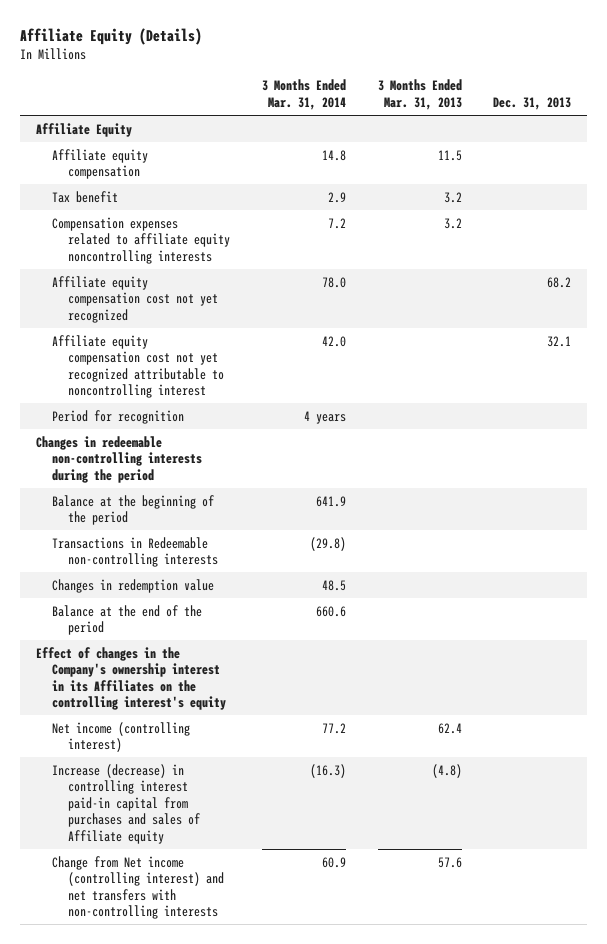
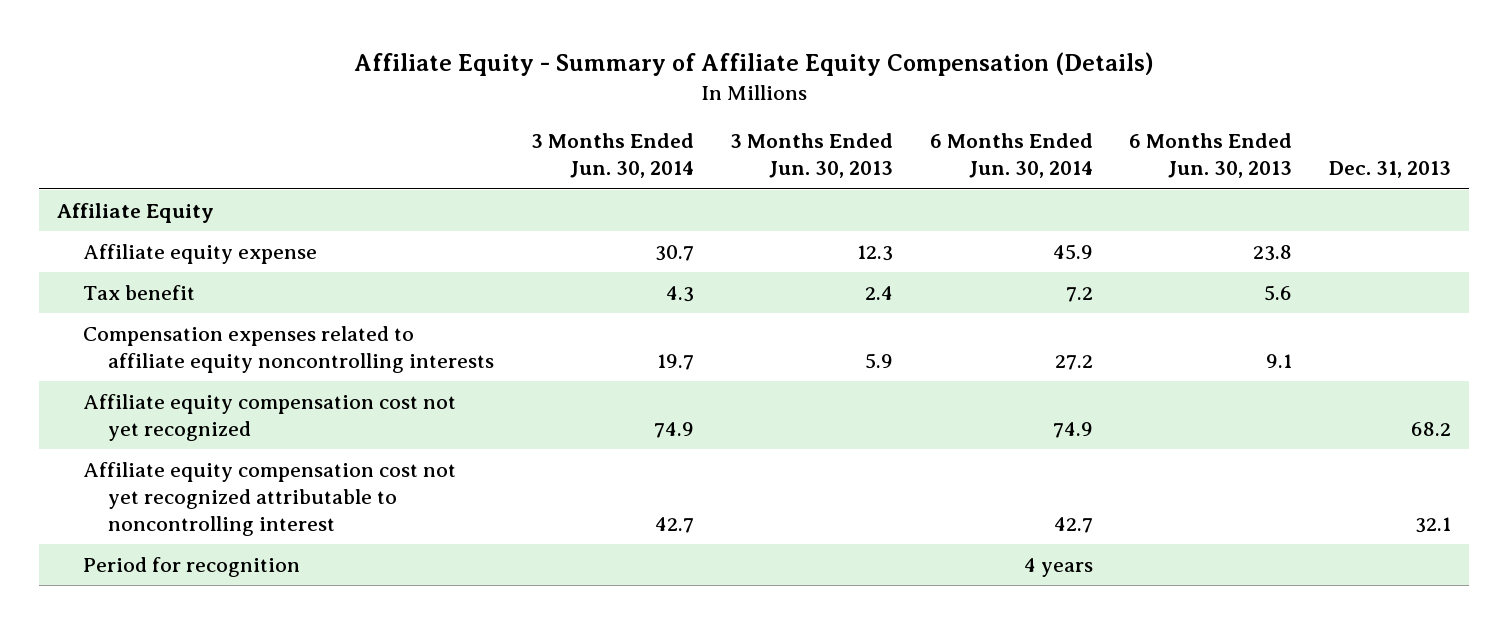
- Affiliate Equity (Details)
+ Affiliate Equity - Summary of Affiliate Equity Compensation (Details)
- | 3 Months Ended Mar. 31, 2014 | 3 Months Ended Mar. 31, 2013 | Dec. 31, 2013
+ | 3 Months Ended Jun. 30, 2014 | 3 Months Ended Jun. 30, 2013 | 6 Months Ended Jun. 30, 2014 | 6 Months Ended Jun. 30, 2013 | Dec. 31, 2013
- Affiliate equity compensation | 14.8 | 11.5 |
+ Affiliate equity expense | 30.7 | 12.3 | 45.9 | 23.8 |
- Changes in redeemable non-controlling interests during the period
- Balance at the beginning of the period | 641.9 | |
- Transactions in Redeemable non-controlling interests | (29.8) | |
- Changes in redemption value | 48.5 | |
- Balance at the end of the period | 660.6 | |
- Effect of changes in the Company's ownership interest in its Affiliates on the controlling interest's equity
- Net income (controlling interest) | 77.2 | 62.4 |
- Increase (decrease) in controlling interest paid-in capital from purchases and sales of Affiliate equity | (16.3) | (4.8) |
- Change from Net income (controlling interest) and net transfers with non-controlling interests | 60.9 | 57.6 |

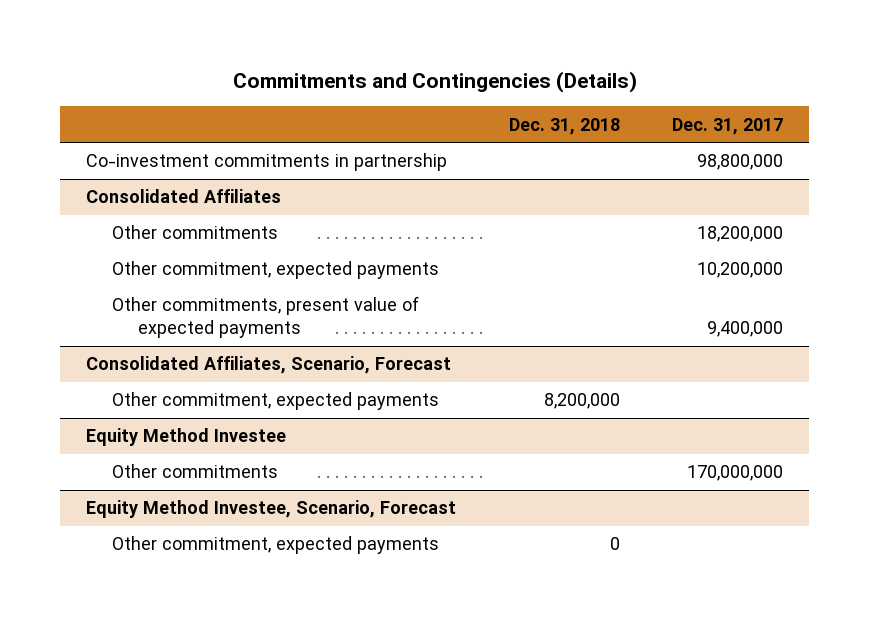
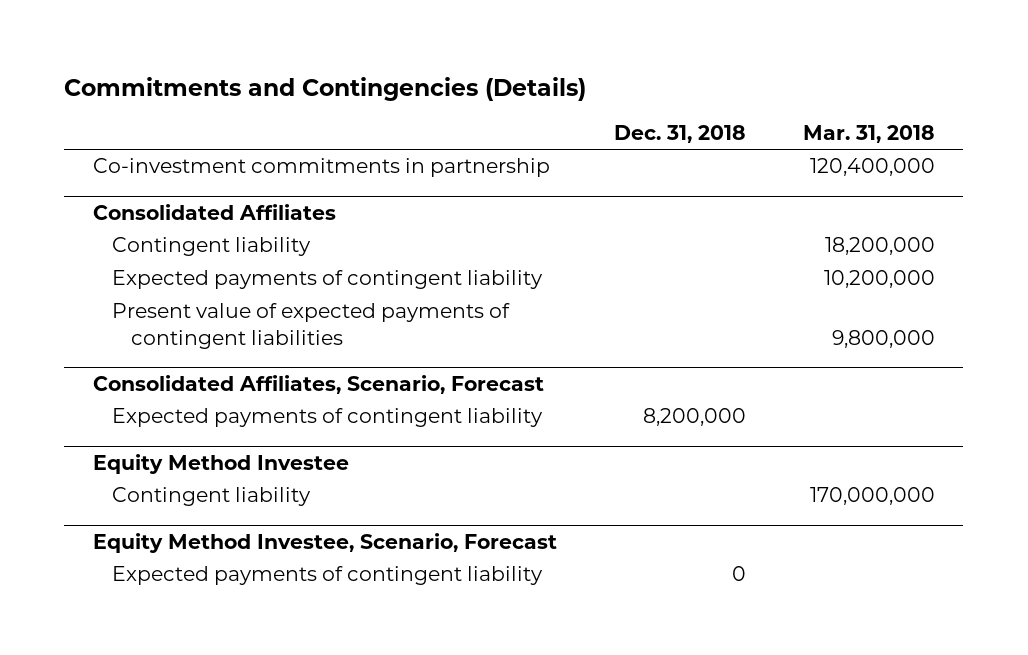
- | Dec. 31, 2018 | Dec. 31, 2017
+ | Dec. 31, 2018 | Mar. 31, 2018
@ Consolidated Affiliates
- Other commitments | | 18,200,000
- Other commitment, expected payments | | 10,200,000
- Other commitments, present value of expected payments | | 9,400,000
+ Contingent liability | | 18,200,000
+ Expected payments of contingent liability | | 10,200,000
+ Present value of expected payments of contingent liabilities | | 9,800,000
@ Consolidated Affiliates, Scenario, Forecast
- Other commitment, expected payments | 8,200,000 |
+ Expected payments of contingent liability | 8,200,000 |
@ Equity Method Investee
- Other commitments | | 170,000,000
+ Contingent liability | | 170,000,000
@ Equity Method Investee, Scenario, Forecast
- Other commitment, expected payments | 0 |
+ Expected payments of contingent liability | 0 |

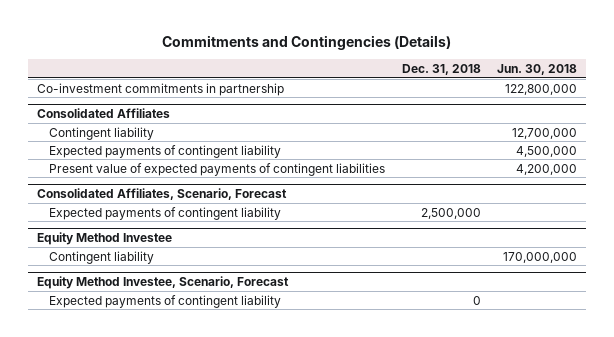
- | Dec. 31, 2018 | Mar. 31, 2018
+ | Dec. 31, 2018 | Jun. 30, 2018
@ Consolidated Affiliates, Scenario, Forecast
- Expected payments of contingent liability | 8,200,000 |
+ Expected payments of contingent liability | 2,500,000 |

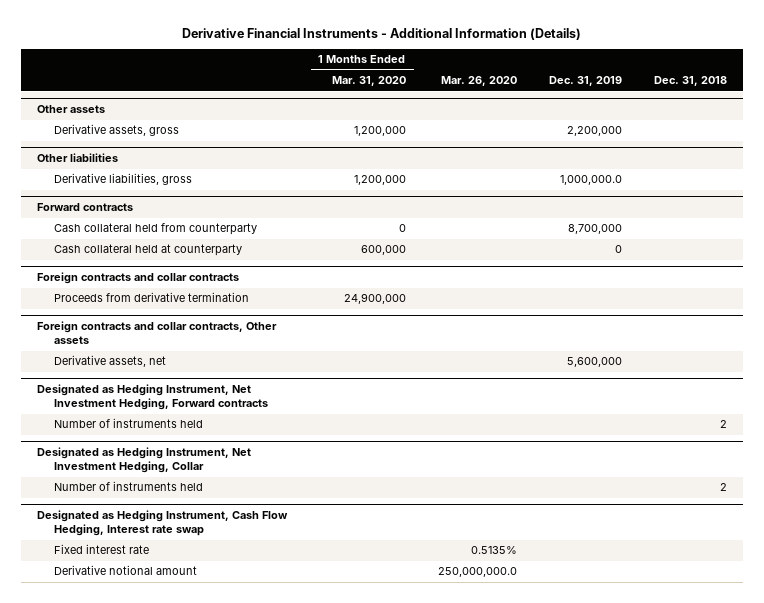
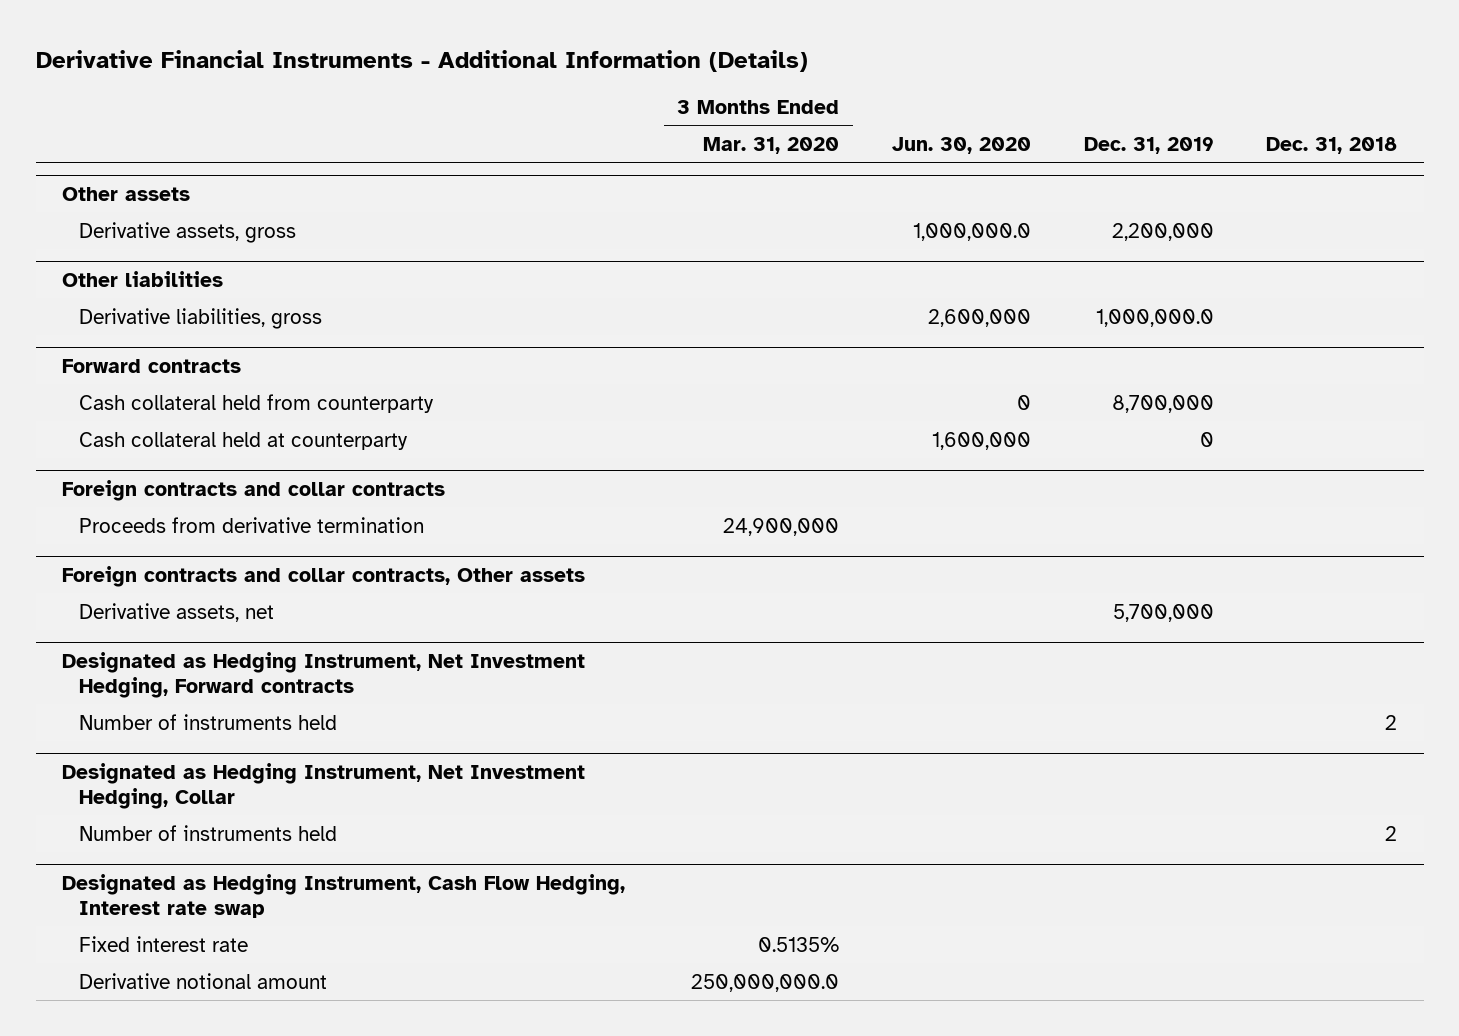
- | 1 Months Ended Mar. 31, 2020 | Mar. 26, 2020 | Dec. 31, 2019 | Dec. 31, 2018
+ | 3 Months Ended Mar. 31, 2020 | Jun. 30, 2020 | Dec. 31, 2019 | Dec. 31, 2018
@ Foreign contracts and collar contracts, Other assets
- Derivative assets, net | | | 5,600,000 |
+ Derivative assets, net | | | 5,700,000 |

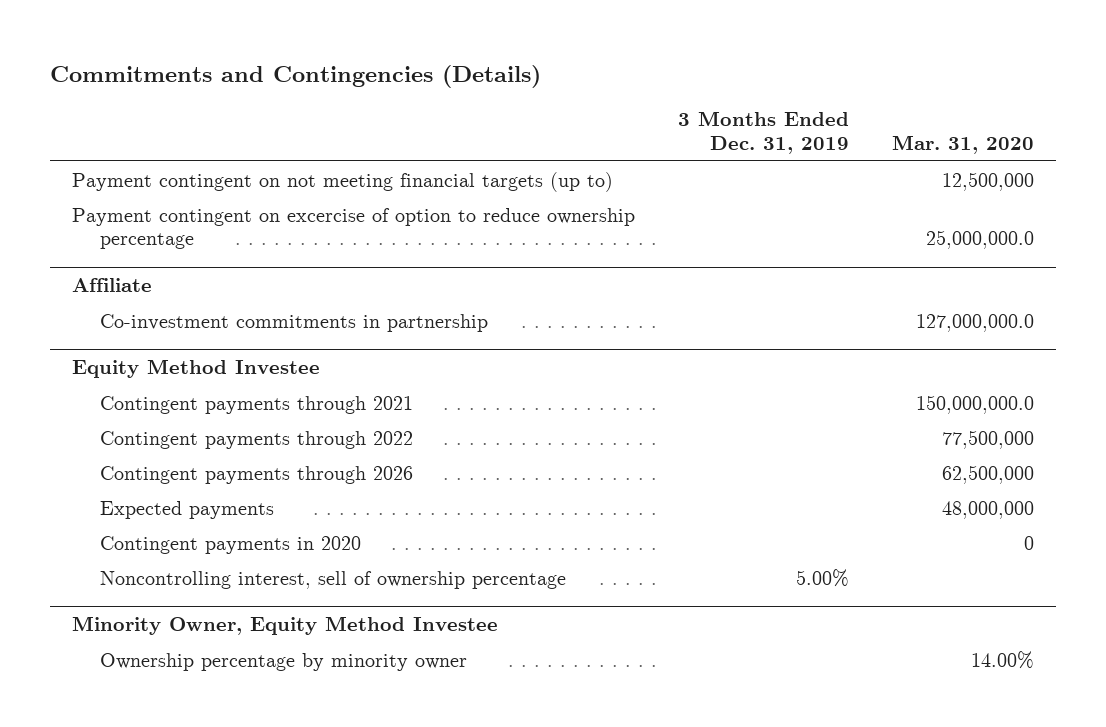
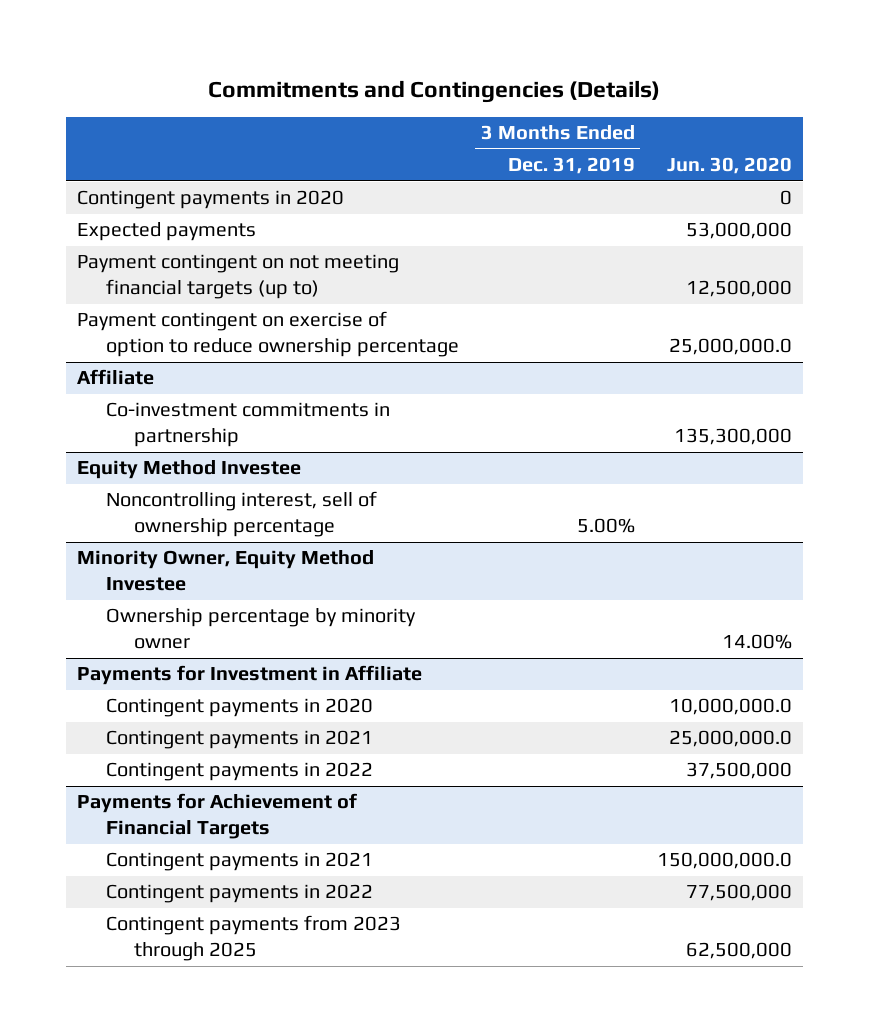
- | 3 Months Ended Dec. 31, 2019 | Mar. 31, 2020
+ | 3 Months Ended Dec. 31, 2019 | Jun. 30, 2020
+ Contingent payments in 2020 | | 0
+ Expected payments | | 53,000,000
- Payment contingent on excercise of option to reduce ownership percentage | | 25,000,000.0
+ Payment contingent on exercise of option to reduce ownership percentage | | 25,000,000.0
@ Equity Method Investee
- Contingent payments through 2021 | | 150,000,000.0
- Contingent payments through 2022 | | 77,500,000
- Contingent payments through 2026 | | 62,500,000
- Expected payments | | 48,000,000
- Contingent payments in 2020 | | 0
+ Payments for Investment in Affiliate
+ Contingent payments in 2020 | | 10,000,000.0
+ Contingent payments in 2021 | | 25,000,000.0
+ Contingent payments in 2022 | | 37,500,000
+ Payments for Achievement of Financial Targets
+ Contingent payments in 2021 | | 150,000,000.0
+ Contingent payments in 2022 | | 77,500,000
+ Contingent payments from 2023 through 2025 | | 62,500,000

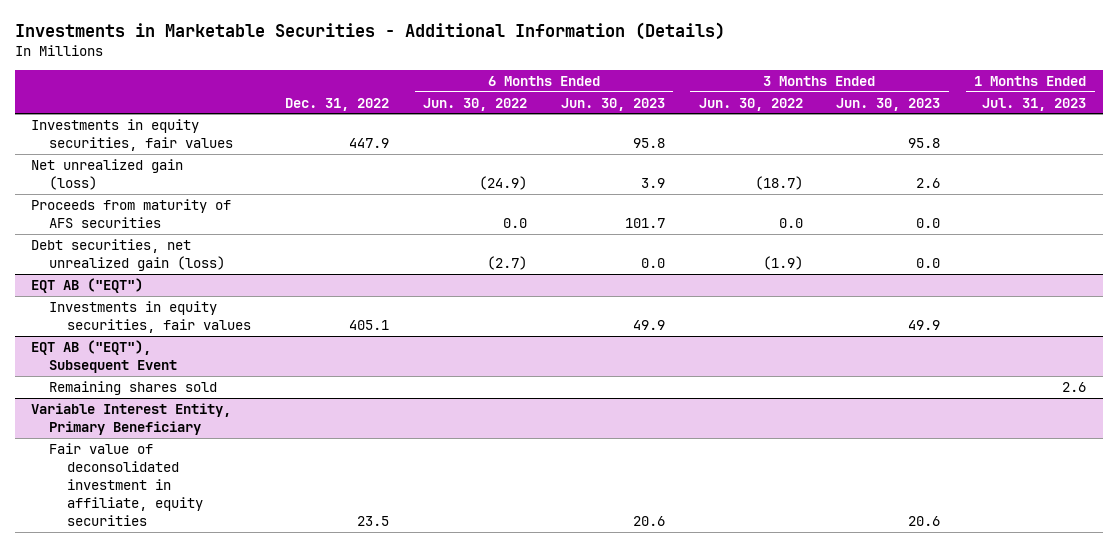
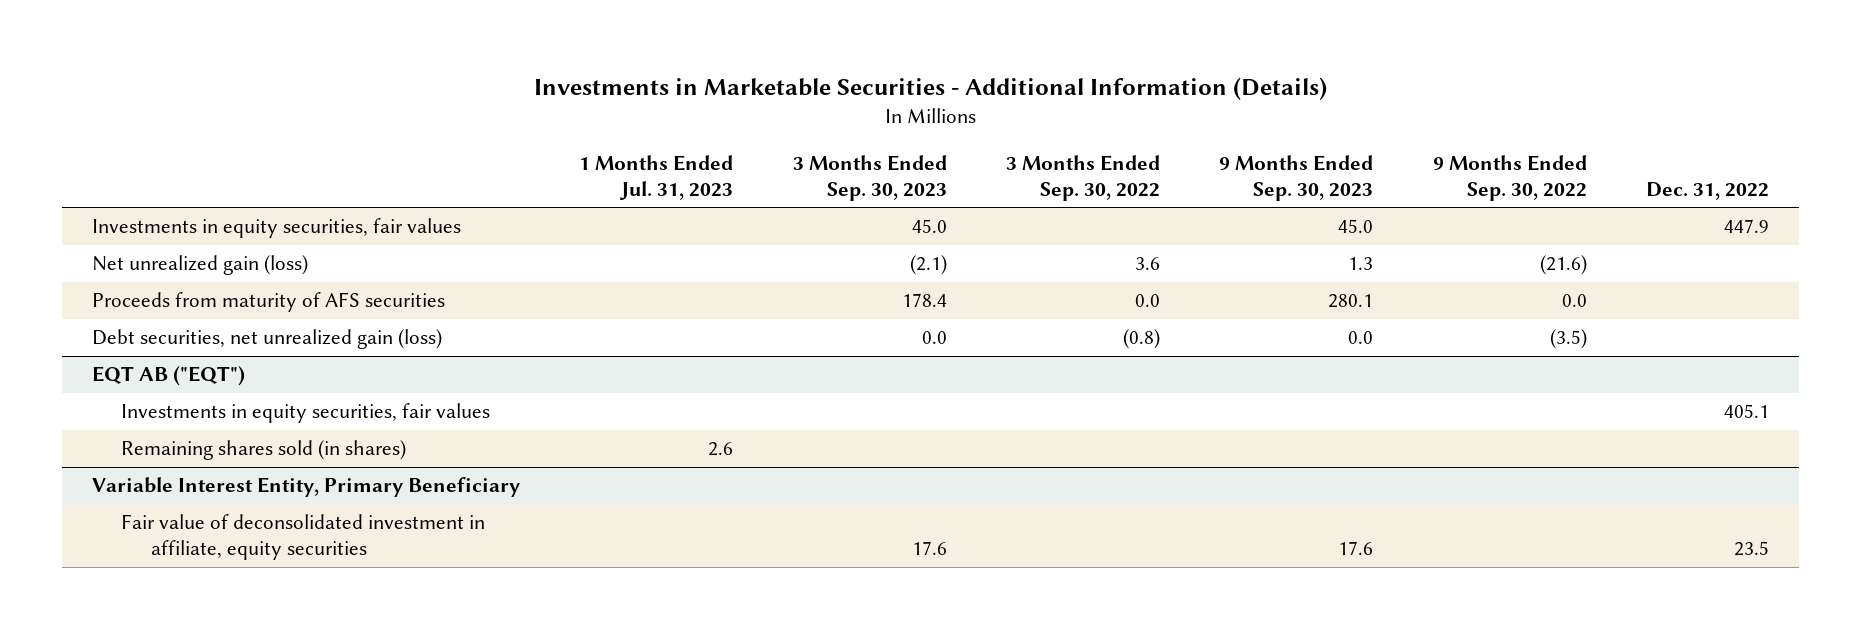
- | Dec. 31, 2022 | 6 Months Ended Jun. 30, 2022 | 6 Months Ended Jun. 30, 2023 | 3 Months Ended Jun. 30, 2022 | 3 Months Ended Jun. 30, 2023 | 1 Months Ended Jul. 31, 2023
+ | 1 Months Ended Jul. 31, 2023 | 3 Months Ended Sep. 30, 2023 | 3 Months Ended Sep. 30, 2022 | 9 Months Ended Sep. 30, 2023 | 9 Months Ended Sep. 30, 2022 | Dec. 31, 2022
- EQT AB ("EQT"), Subsequent Event
- Remaining shares sold | | | | | | 2.6
@ EQT AB ("EQT")
+ Remaining shares sold (in shares) | 2.6 | | | | |

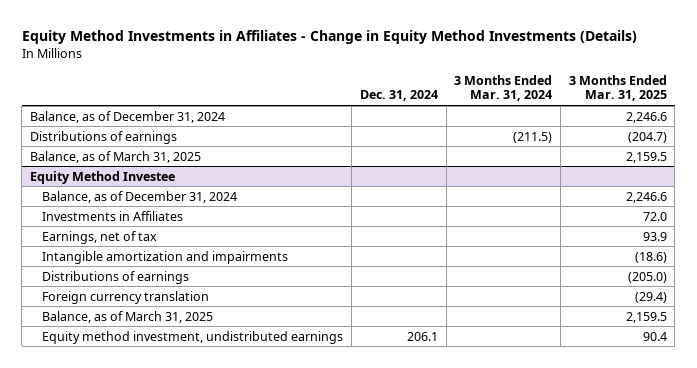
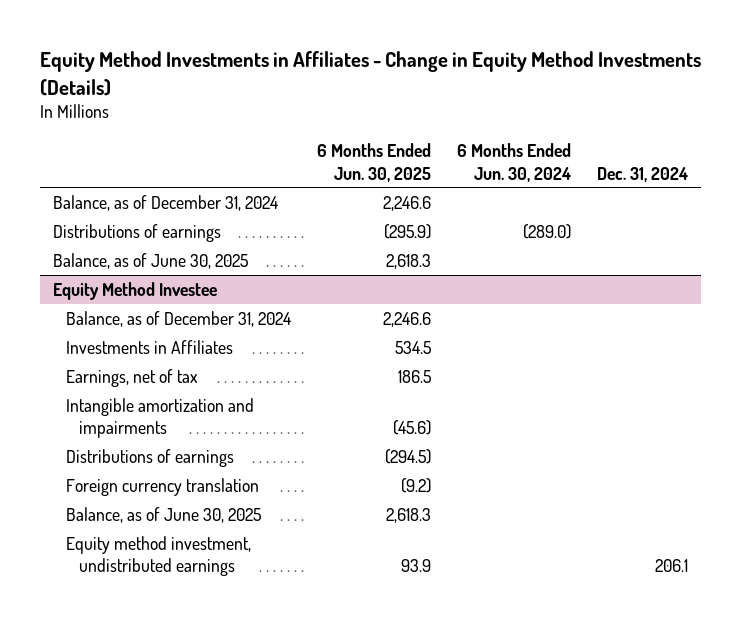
- | Dec. 31, 2024 | 3 Months Ended Mar. 31, 2024 | 3 Months Ended Mar. 31, 2025
+ | 6 Months Ended Jun. 30, 2025 | 6 Months Ended Jun. 30, 2024 | Dec. 31, 2024
- Balance, as of March 31, 2025 | | | 2,159.5
+ Balance, as of June 30, 2025 | 2,618.3 | |
@ Equity Method Investee
- Balance, as of March 31, 2025 | | | 2,159.5
+ Balance, as of June 30, 2025 | 2,618.3 | |

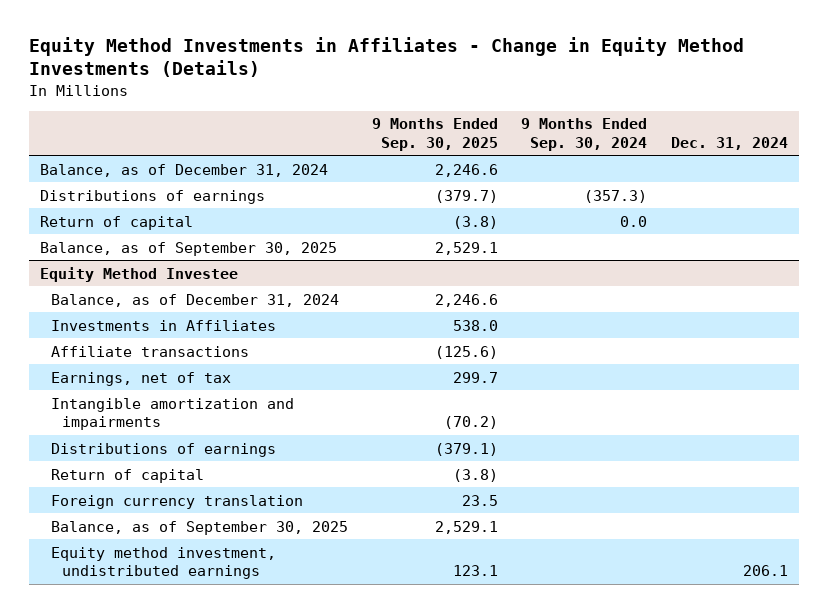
- | 6 Months Ended Jun. 30, 2025 | 6 Months Ended Jun. 30, 2024 | Dec. 31, 2024
+ | 9 Months Ended Sep. 30, 2025 | 9 Months Ended Sep. 30, 2024 | Dec. 31, 2024
- Balance, as of June 30, 2025 | 2,618.3 | |
+ Return of capital | (3.8) | 0.0 |
+ Balance, as of September 30, 2025 | 2,529.1 | |
@ Equity Method Investee
+ Affiliate transactions | (125.6) | |
+ Return of capital | (3.8) | |
- Balance, as of June 30, 2025 | 2,618.3 | |
+ Balance, as of September 30, 2025 | 2,529.1 | |

